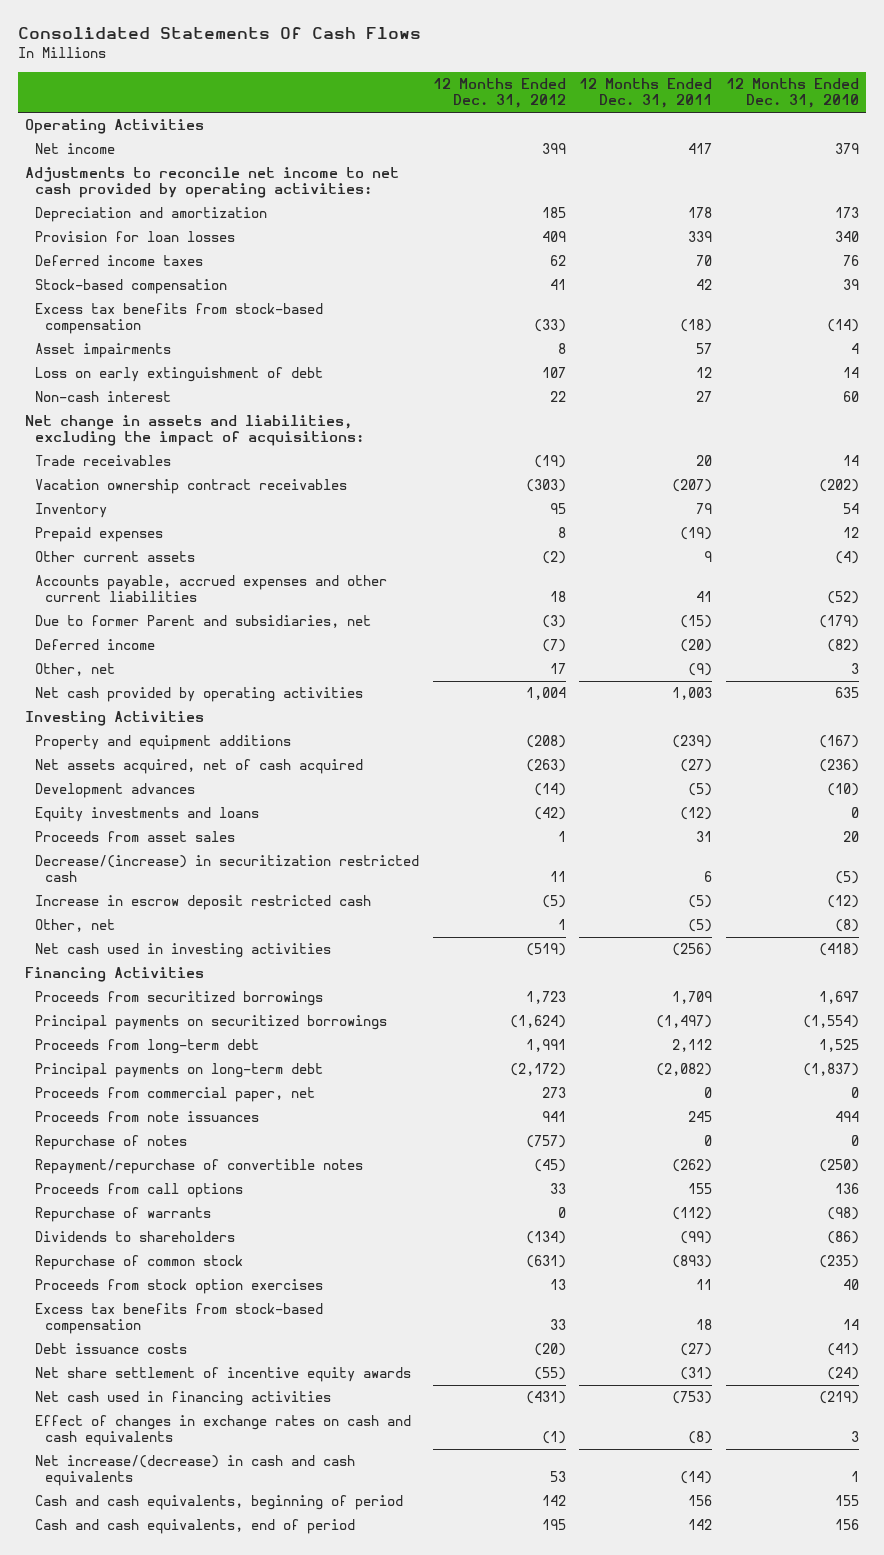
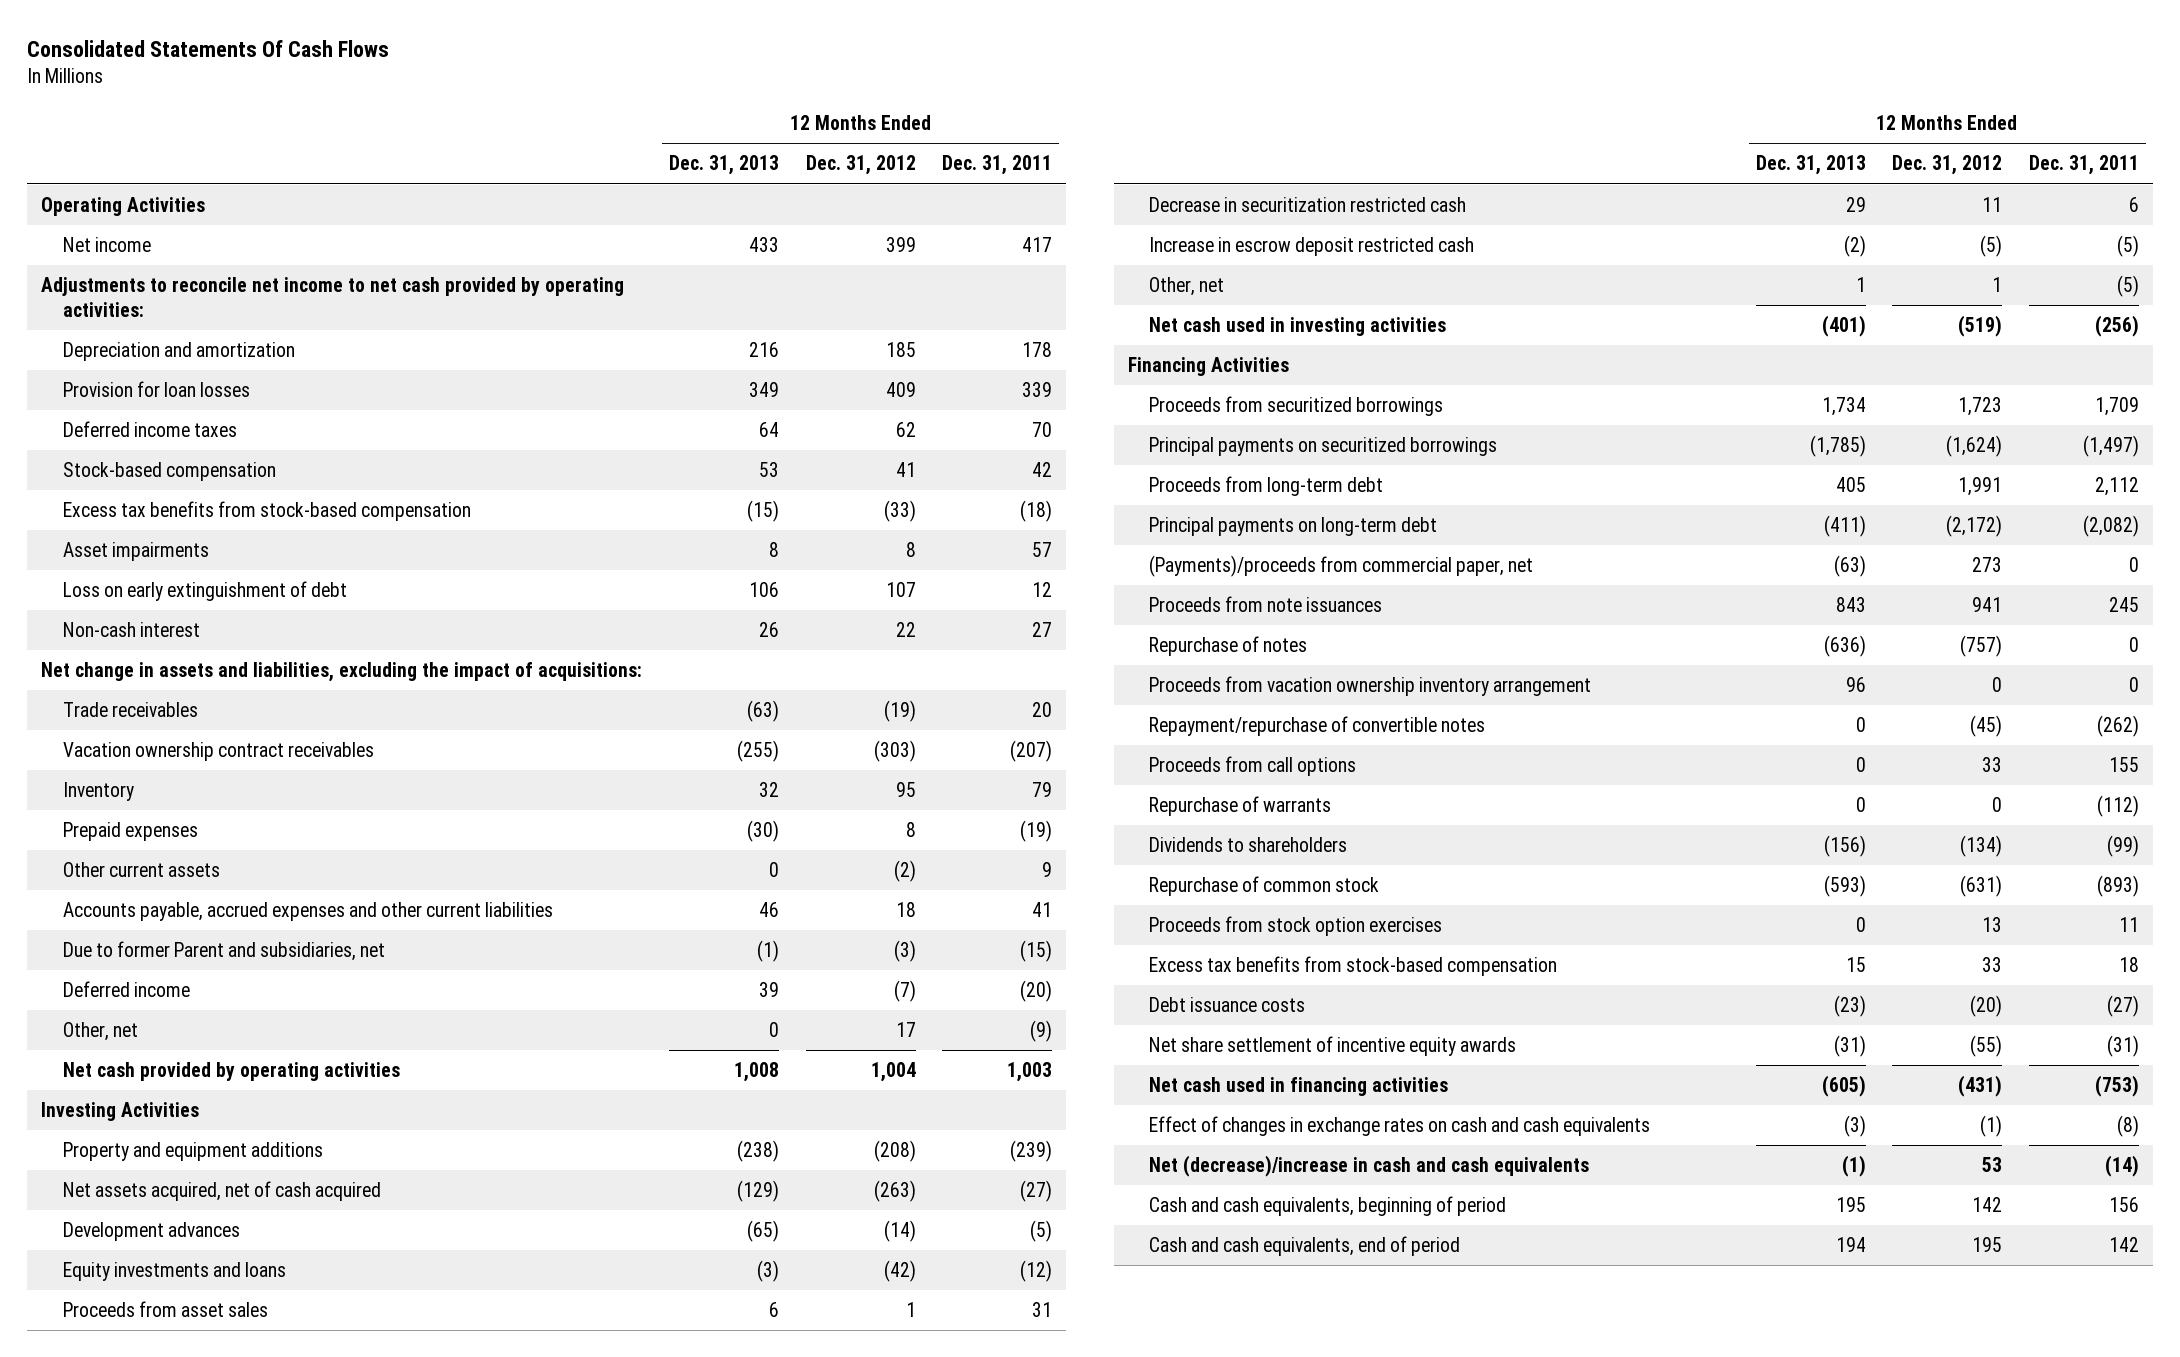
- | 12 Months Ended Dec. 31, 2012 | 12 Months Ended Dec. 31, 2011 | 12 Months Ended Dec. 31, 2010
+ | 12 Months Ended Dec. 31, 2013 | 12 Months Ended Dec. 31, 2012 | 12 Months Ended Dec. 31, 2011
- Decrease/(increase) in securitization restricted cash | 11 | 6 | (5)
+ Decrease in securitization restricted cash | 29 | 11 | 6
- Proceeds from commercial paper, net | 273 | 0 | 0
+ (Payments)/proceeds from commercial paper, net | (63) | 273 | 0
+ Proceeds from vacation ownership inventory arrangement | 96 | 0 | 0
- Net increase/(decrease) in cash and cash equivalents | 53 | (14) | 1
+ Net (decrease)/increase in cash and cash equivalents | (1) | 53 | (14)

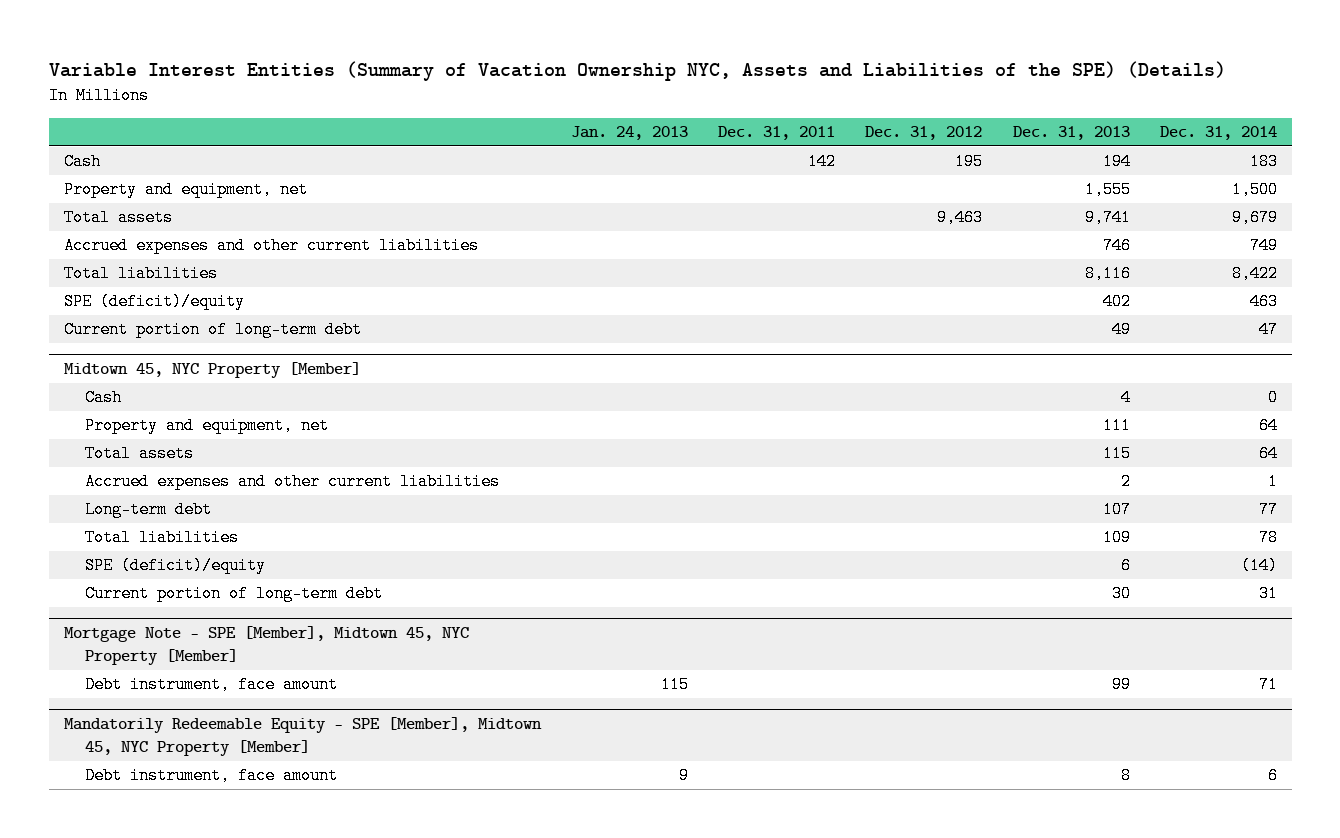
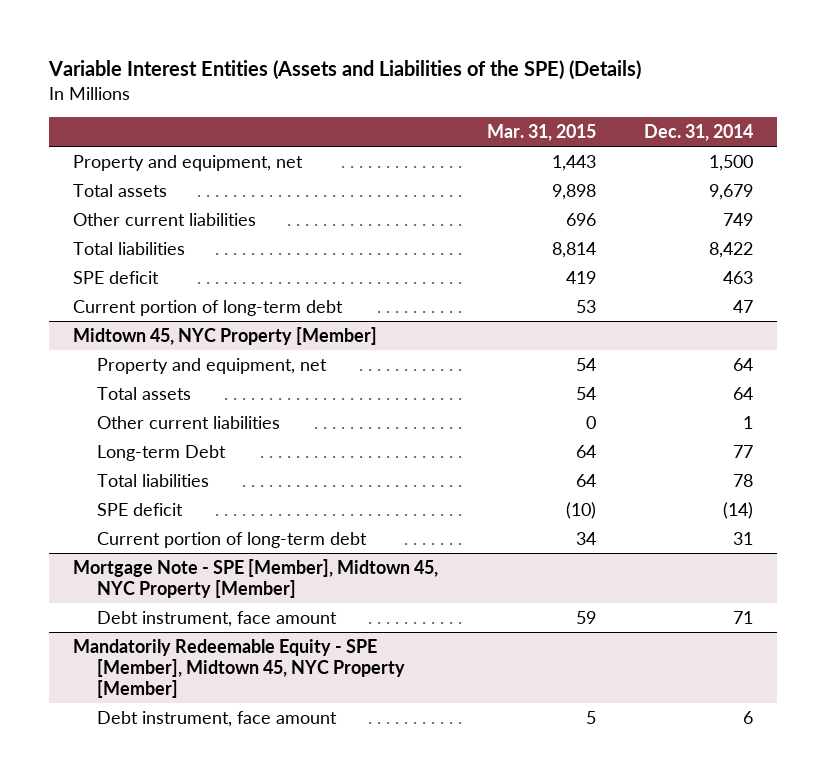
- Variable Interest Entities (Summary of Vacation Ownership NYC, Assets and Liabilities of the SPE) (Details)
+ Variable Interest Entities (Assets and Liabilities of the SPE) (Details)
- | Jan. 24, 2013 | Dec. 31, 2011 | Dec. 31, 2012 | Dec. 31, 2013 | Dec. 31, 2014
+ | Mar. 31, 2015 | Dec. 31, 2014
- Cash | | 142 | 195 | 194 | 183
- Accrued expenses and other current liabilities | | | | 746 | 749
+ Other current liabilities | 696 | 749
- SPE (deficit)/equity | | | | 402 | 463
+ SPE deficit | 419 | 463
@ Midtown 45, NYC Property [Member]
- Cash | | | | 4 | 0
- Accrued expenses and other current liabilities | | | | 2 | 1
- Long-term debt | | | | 107 | 77
+ Other current liabilities | 0 | 1
+ Long-term Debt | 64 | 77
- SPE (deficit)/equity | | | | 6 | (14)
+ SPE deficit | (10) | (14)

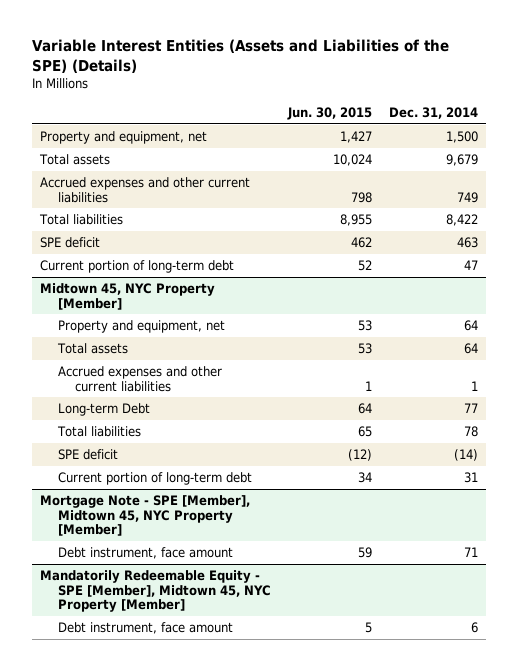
- | Mar. 31, 2015 | Dec. 31, 2014
+ | Jun. 30, 2015 | Dec. 31, 2014
- Other current liabilities | 696 | 749
+ Accrued expenses and other current liabilities | 798 | 749
@ Midtown 45, NYC Property [Member]
- Other current liabilities | 0 | 1
+ Accrued expenses and other current liabilities | 1 | 1

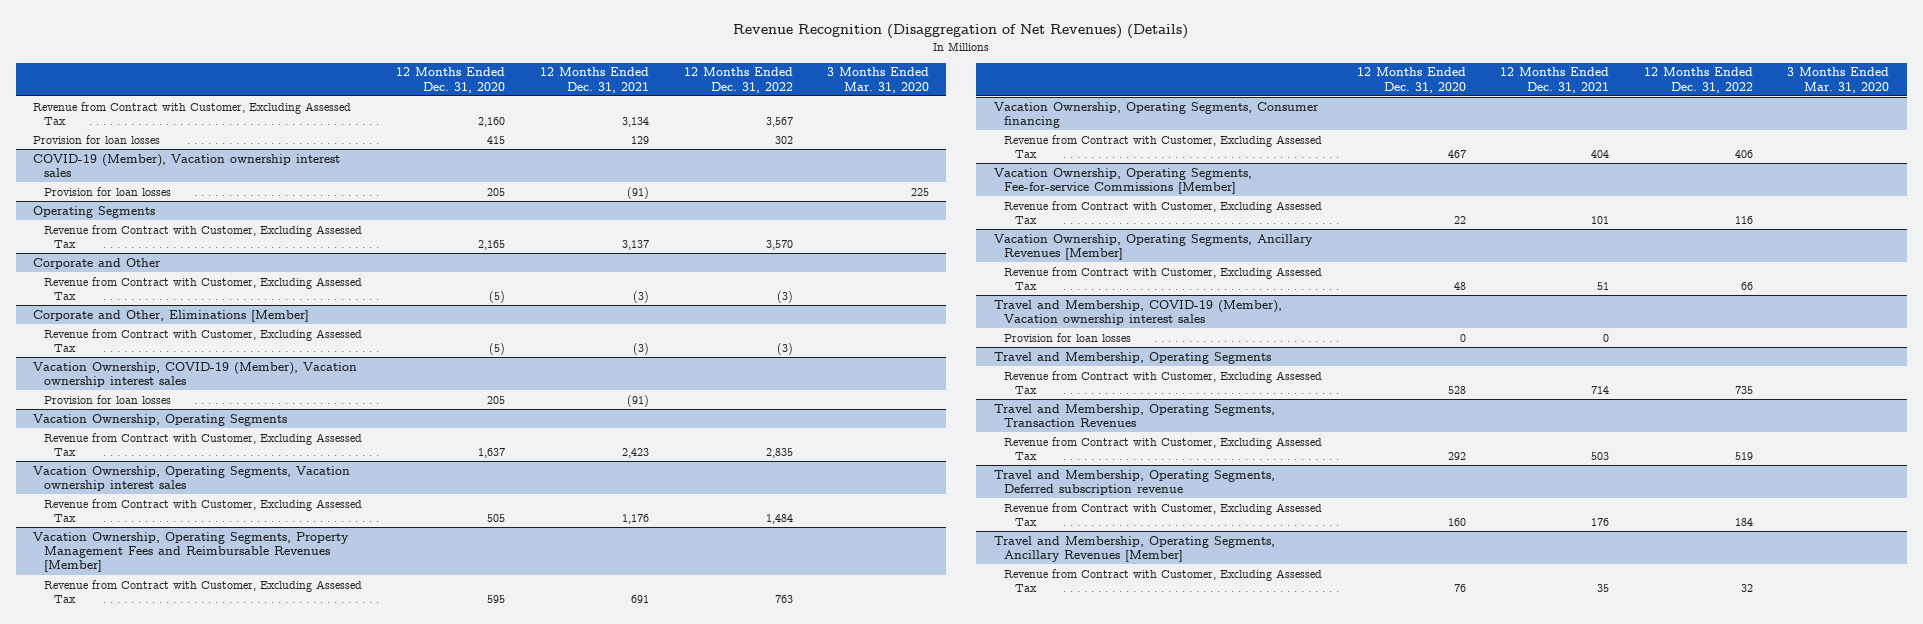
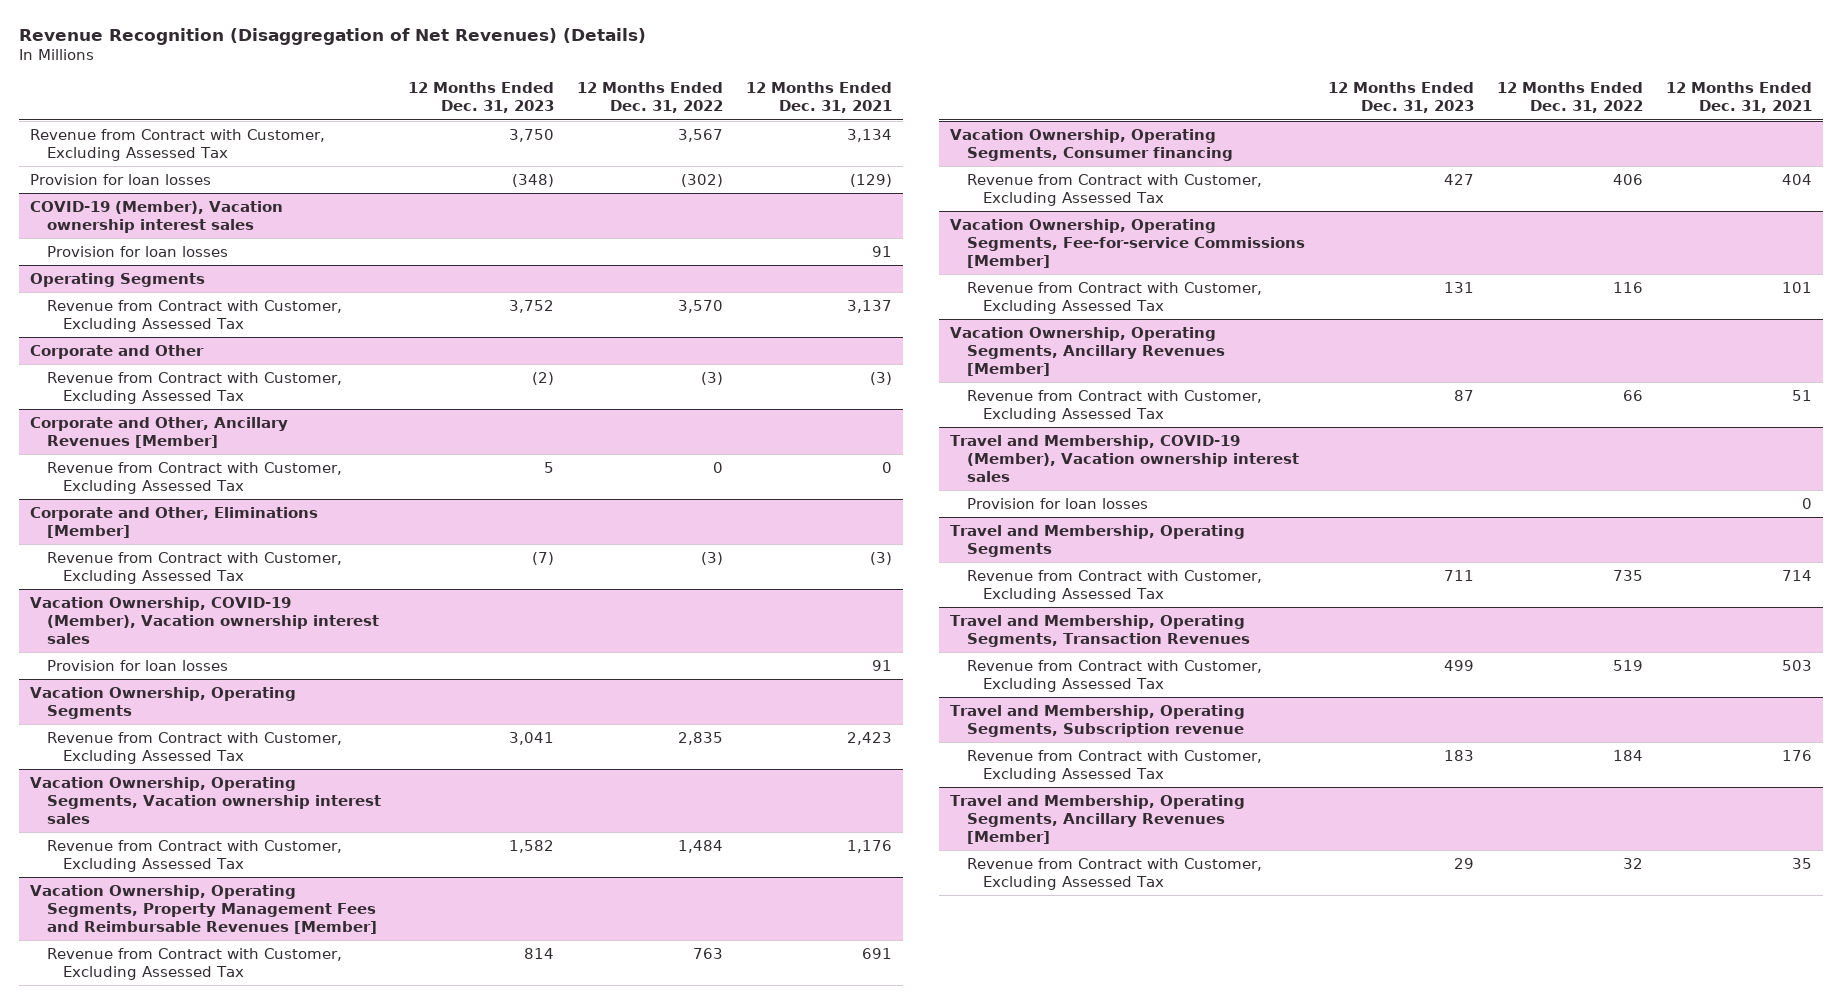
- | 12 Months Ended Dec. 31, 2020 | 12 Months Ended Dec. 31, 2021 | 12 Months Ended Dec. 31, 2022 | 3 Months Ended Mar. 31, 2020
+ | 12 Months Ended Dec. 31, 2023 | 12 Months Ended Dec. 31, 2022 | 12 Months Ended Dec. 31, 2021
- Provision for loan losses | 415 | 129 | 302 |
+ Provision for loan losses | (348) | (302) | (129)
@ COVID-19 (Member), Vacation ownership interest sales
- Provision for loan losses | 205 | (91) | | 225
+ Provision for loan losses | | | 91
+ Corporate and Other, Ancillary Revenues [Member]
+ Revenue from Contract with Customer, Excluding Assessed Tax | 5 | 0 | 0
@ Vacation Ownership, COVID-19 (Member), Vacation ownership interest sales
- Provision for loan losses | 205 | (91) | |
+ Provision for loan losses | | | 91
- Travel and Membership, Operating Segments, Deferred subscription revenue
+ Travel and Membership, Operating Segments, Subscription revenue

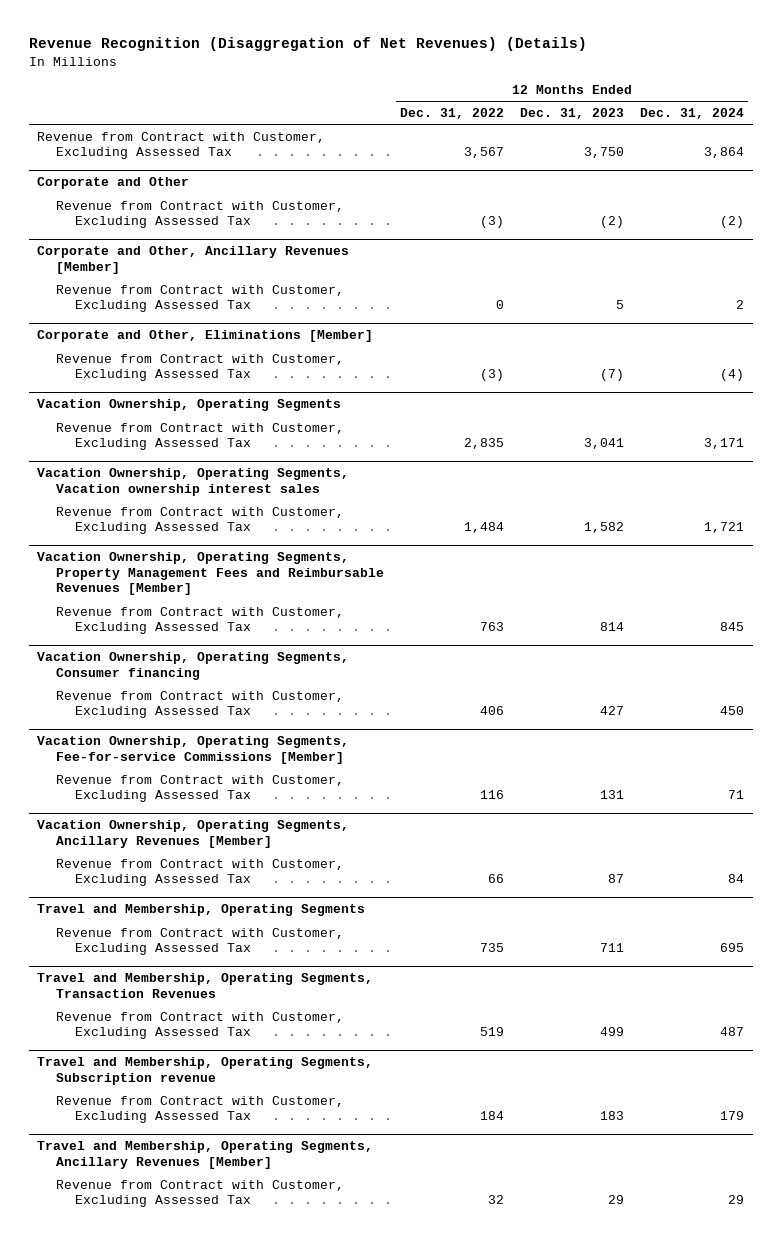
- | 12 Months Ended Dec. 31, 2023 | 12 Months Ended Dec. 31, 2022 | 12 Months Ended Dec. 31, 2021
+ | 12 Months Ended Dec. 31, 2022 | 12 Months Ended Dec. 31, 2023 | 12 Months Ended Dec. 31, 2024
- Provision for loan losses | (348) | (302) | (129)
- COVID-19 (Member), Vacation ownership interest sales
- Provision for loan losses | | | 91
- Operating Segments
- Revenue from Contract with Customer, Excluding Assessed Tax | 3,752 | 3,570 | 3,137
- Vacation Ownership, COVID-19 (Member), Vacation ownership interest sales
- Provision for loan losses | | | 91
- Travel and Membership, COVID-19 (Member), Vacation ownership interest sales
- Provision for loan losses | | | 0

